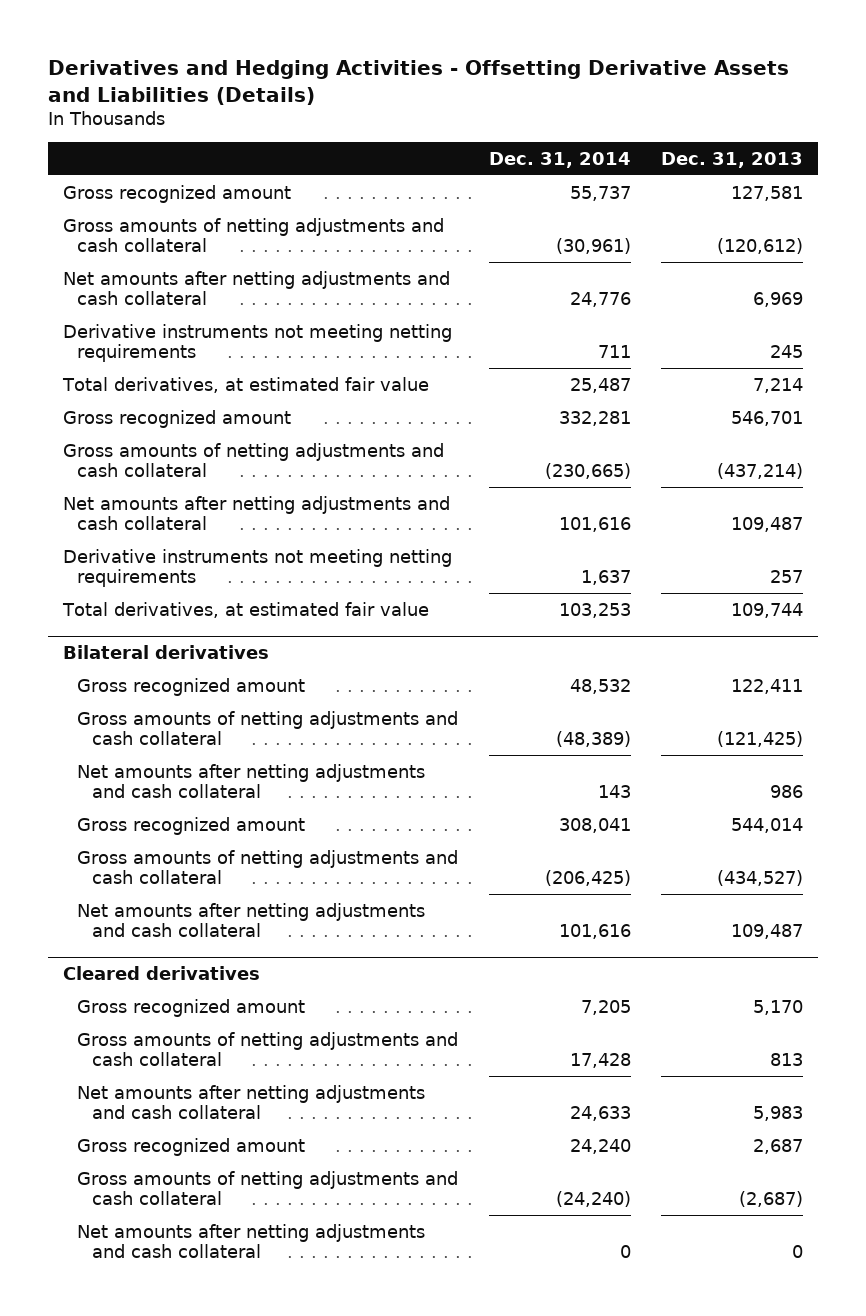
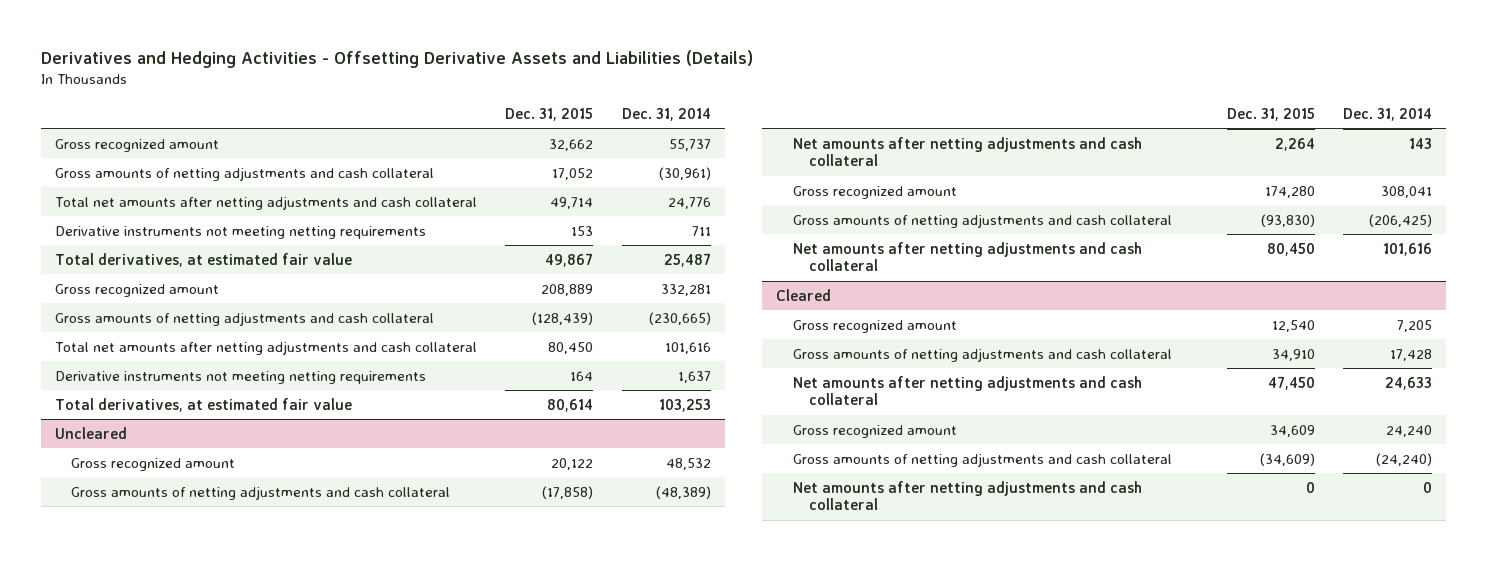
- | Dec. 31, 2014 | Dec. 31, 2013
+ | Dec. 31, 2015 | Dec. 31, 2014
- Net amounts after netting adjustments and cash collateral | 24,776 | 6,969
+ Total net amounts after netting adjustments and cash collateral | 49,714 | 24,776
- Net amounts after netting adjustments and cash collateral | 101,616 | 109,487
+ Total net amounts after netting adjustments and cash collateral | 80,450 | 101,616
- Bilateral derivatives
+ Uncleared
- Cleared derivatives
+ Cleared

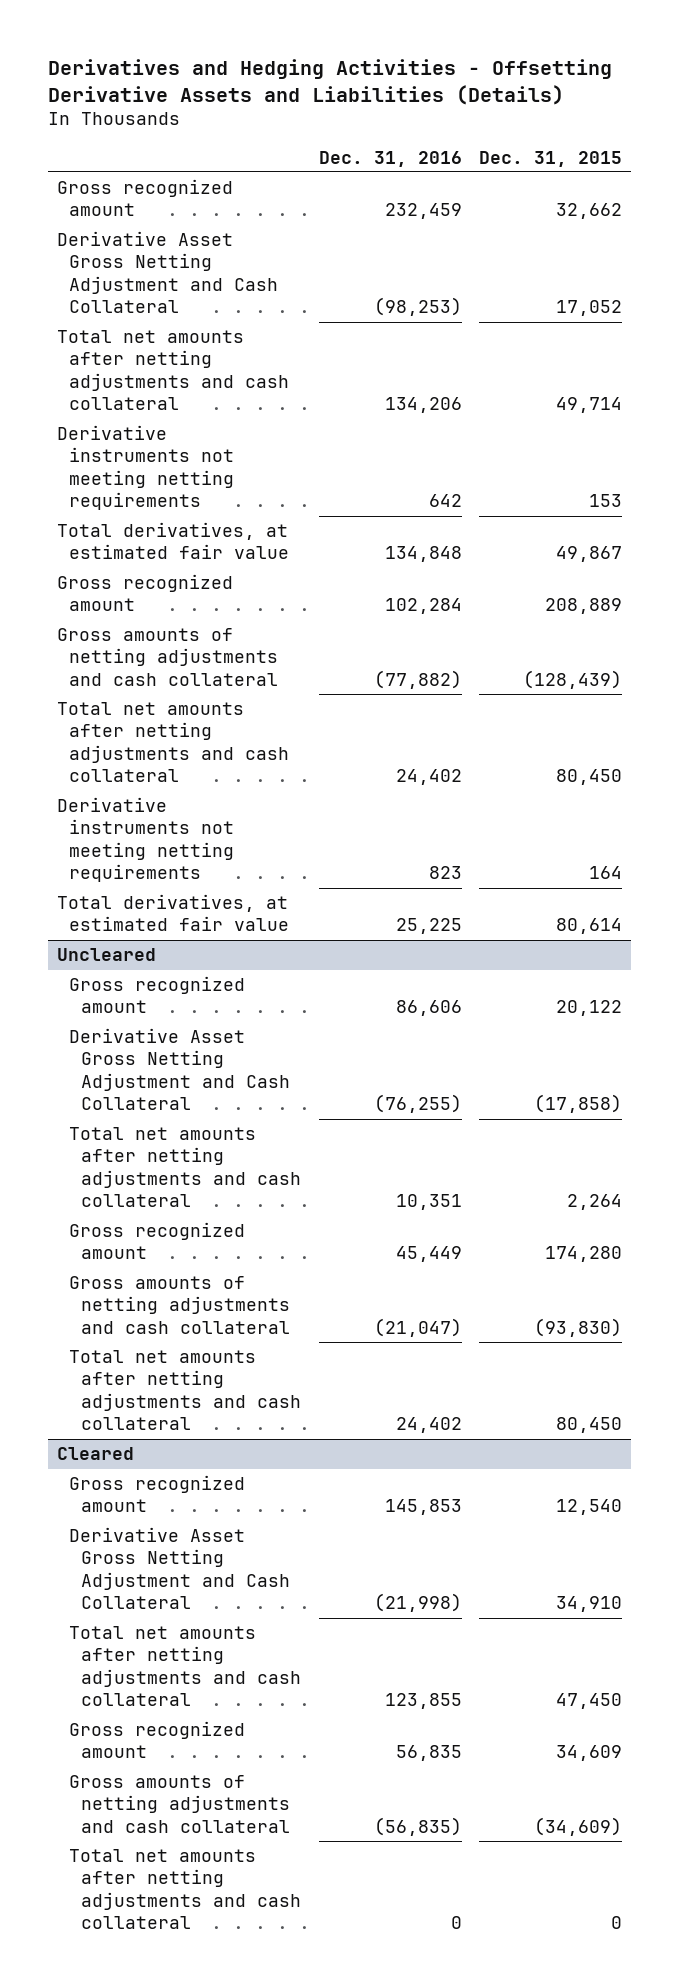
- | Dec. 31, 2015 | Dec. 31, 2014
+ | Dec. 31, 2016 | Dec. 31, 2015
- Gross amounts of netting adjustments and cash collateral | 17,052 | (30,961)
+ Derivative Asset Gross Netting Adjustment and Cash Collateral | (98,253) | 17,052
@ Uncleared
- Gross amounts of netting adjustments and cash collateral | (17,858) | (48,389)
- Net amounts after netting adjustments and cash collateral | 2,264 | 143
+ Derivative Asset Gross Netting Adjustment and Cash Collateral | (76,255) | (17,858)
+ Total net amounts after netting adjustments and cash collateral | 10,351 | 2,264
- Net amounts after netting adjustments and cash collateral | 80,450 | 101,616
+ Total net amounts after netting adjustments and cash collateral | 24,402 | 80,450
@ Cleared
- Gross amounts of netting adjustments and cash collateral | 34,910 | 17,428
- Net amounts after netting adjustments and cash collateral | 47,450 | 24,633
+ Derivative Asset Gross Netting Adjustment and Cash Collateral | (21,998) | 34,910
+ Total net amounts after netting adjustments and cash collateral | 123,855 | 47,450
- Net amounts after netting adjustments and cash collateral | 0 | 0
+ Total net amounts after netting adjustments and cash collateral | 0 | 0

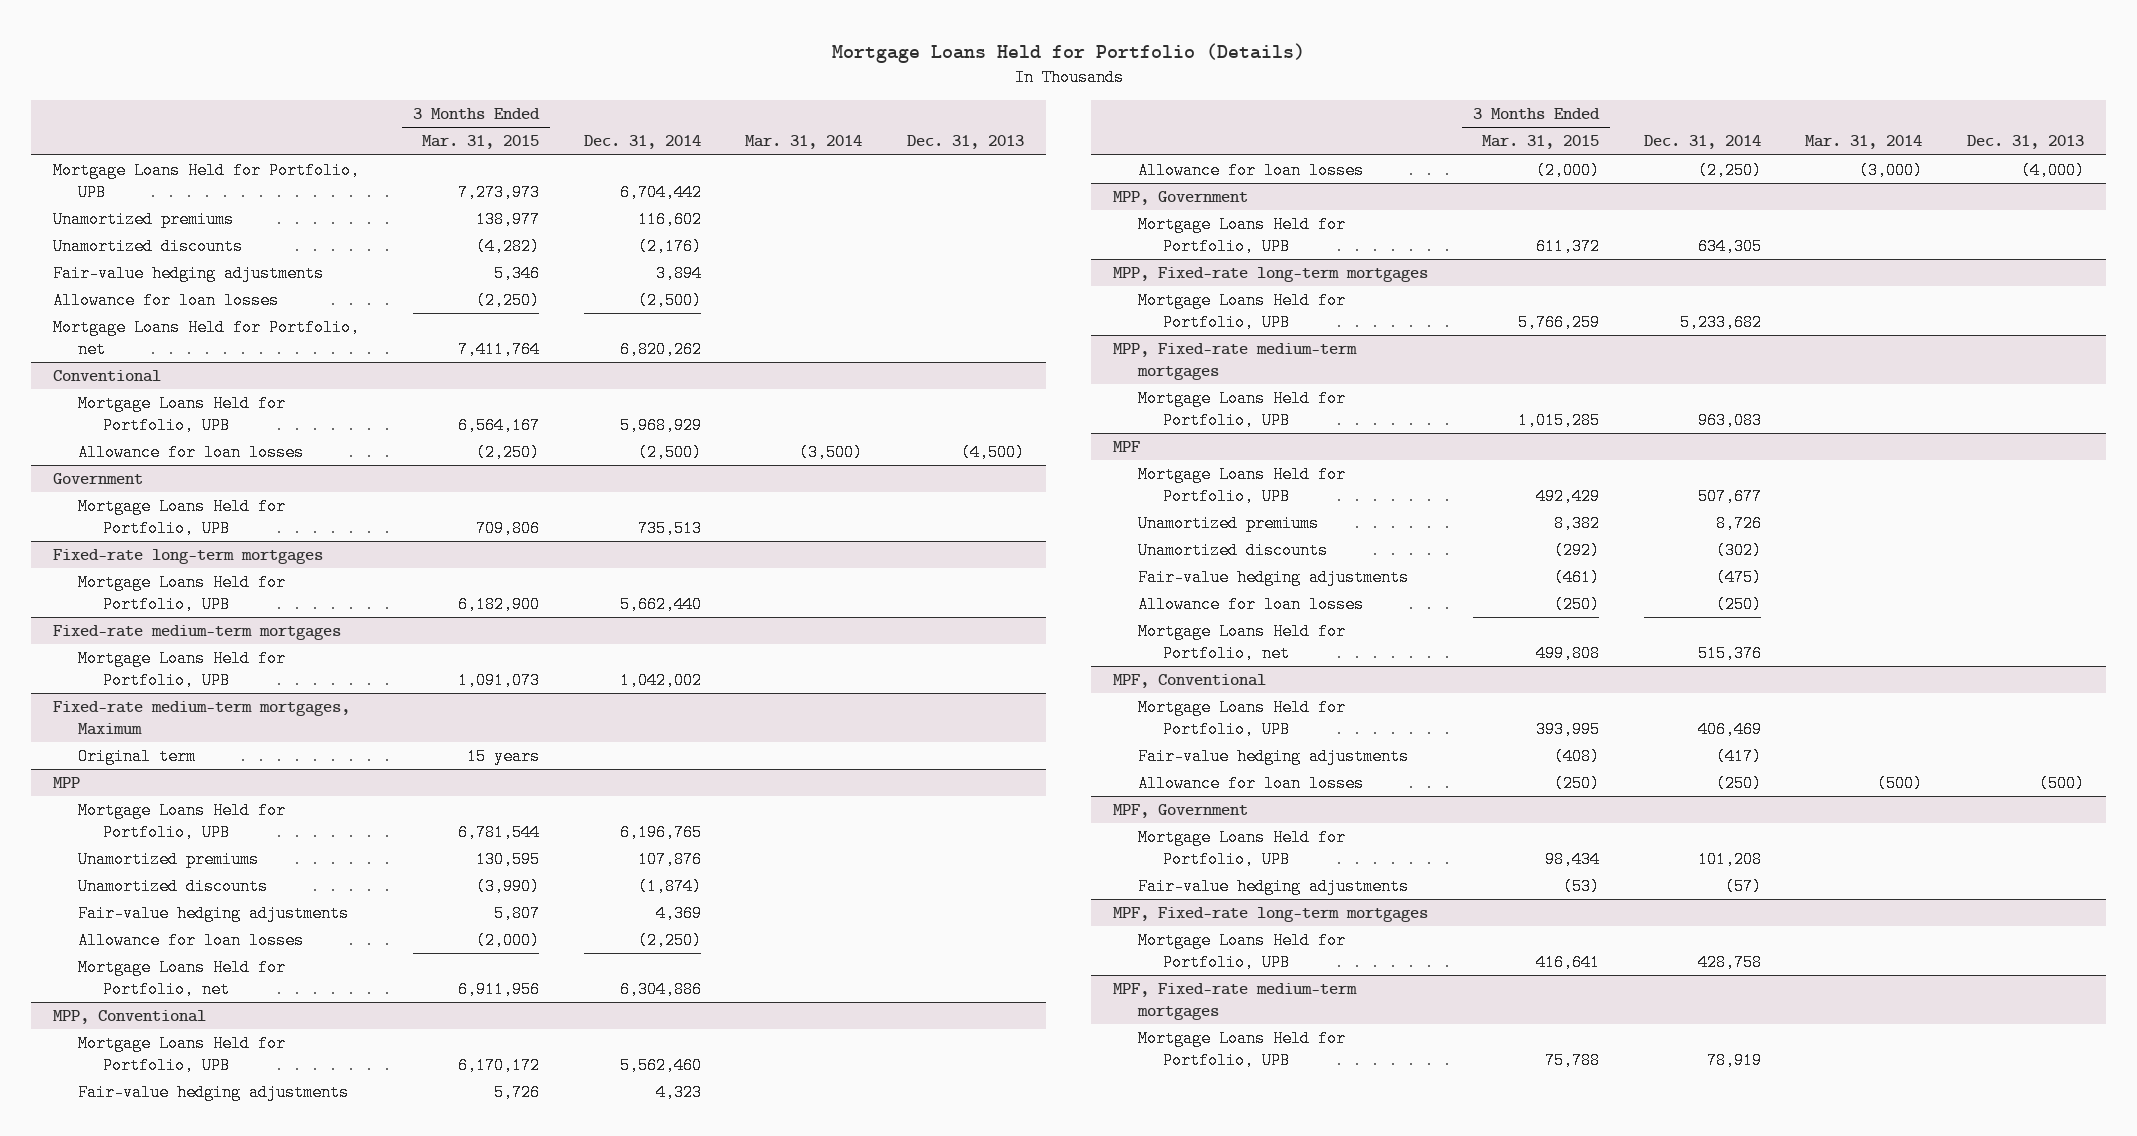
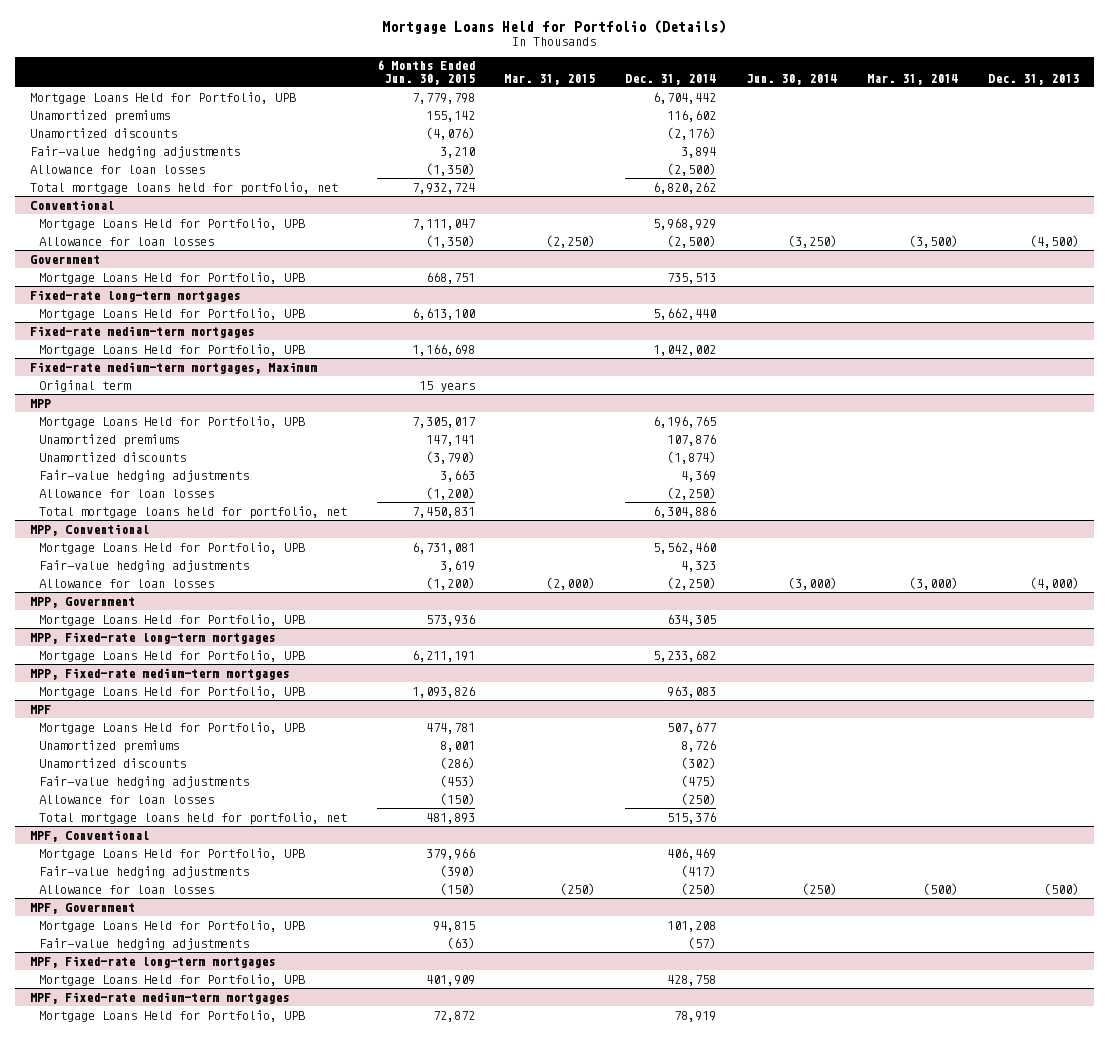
- | 3 Months Ended Mar. 31, 2015 | Dec. 31, 2014 | Mar. 31, 2014 | Dec. 31, 2013
+ | 6 Months Ended Jun. 30, 2015 | Mar. 31, 2015 | Dec. 31, 2014 | Jun. 30, 2014 | Mar. 31, 2014 | Dec. 31, 2013
- Mortgage Loans Held for Portfolio, net | 7,411,764 | 6,820,262 | |
+ Total mortgage loans held for portfolio, net | 7,932,724 | | 6,820,262 | | |
@ MPP
- Mortgage Loans Held for Portfolio, net | 6,911,956 | 6,304,886 | |
+ Total mortgage loans held for portfolio, net | 7,450,831 | | 6,304,886 | | |
@ MPF
- Mortgage Loans Held for Portfolio, net | 499,808 | 515,376 | |
+ Total mortgage loans held for portfolio, net | 481,893 | | 515,376 | | |

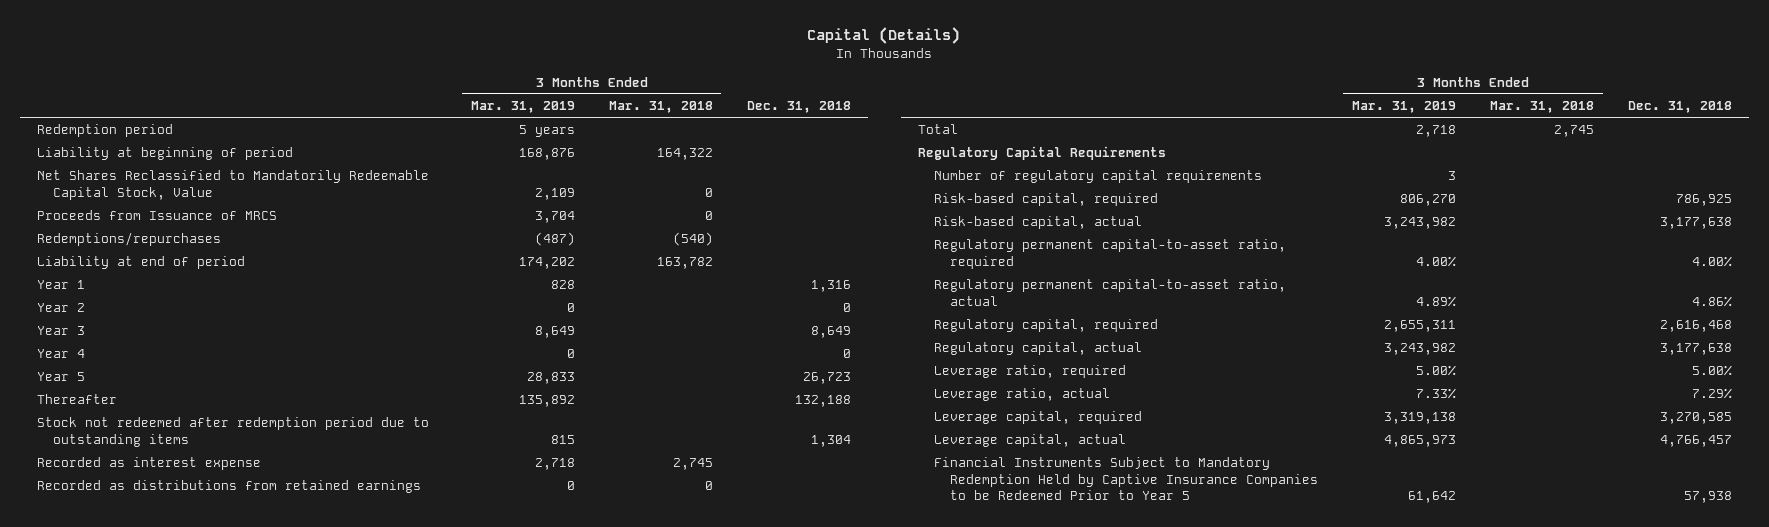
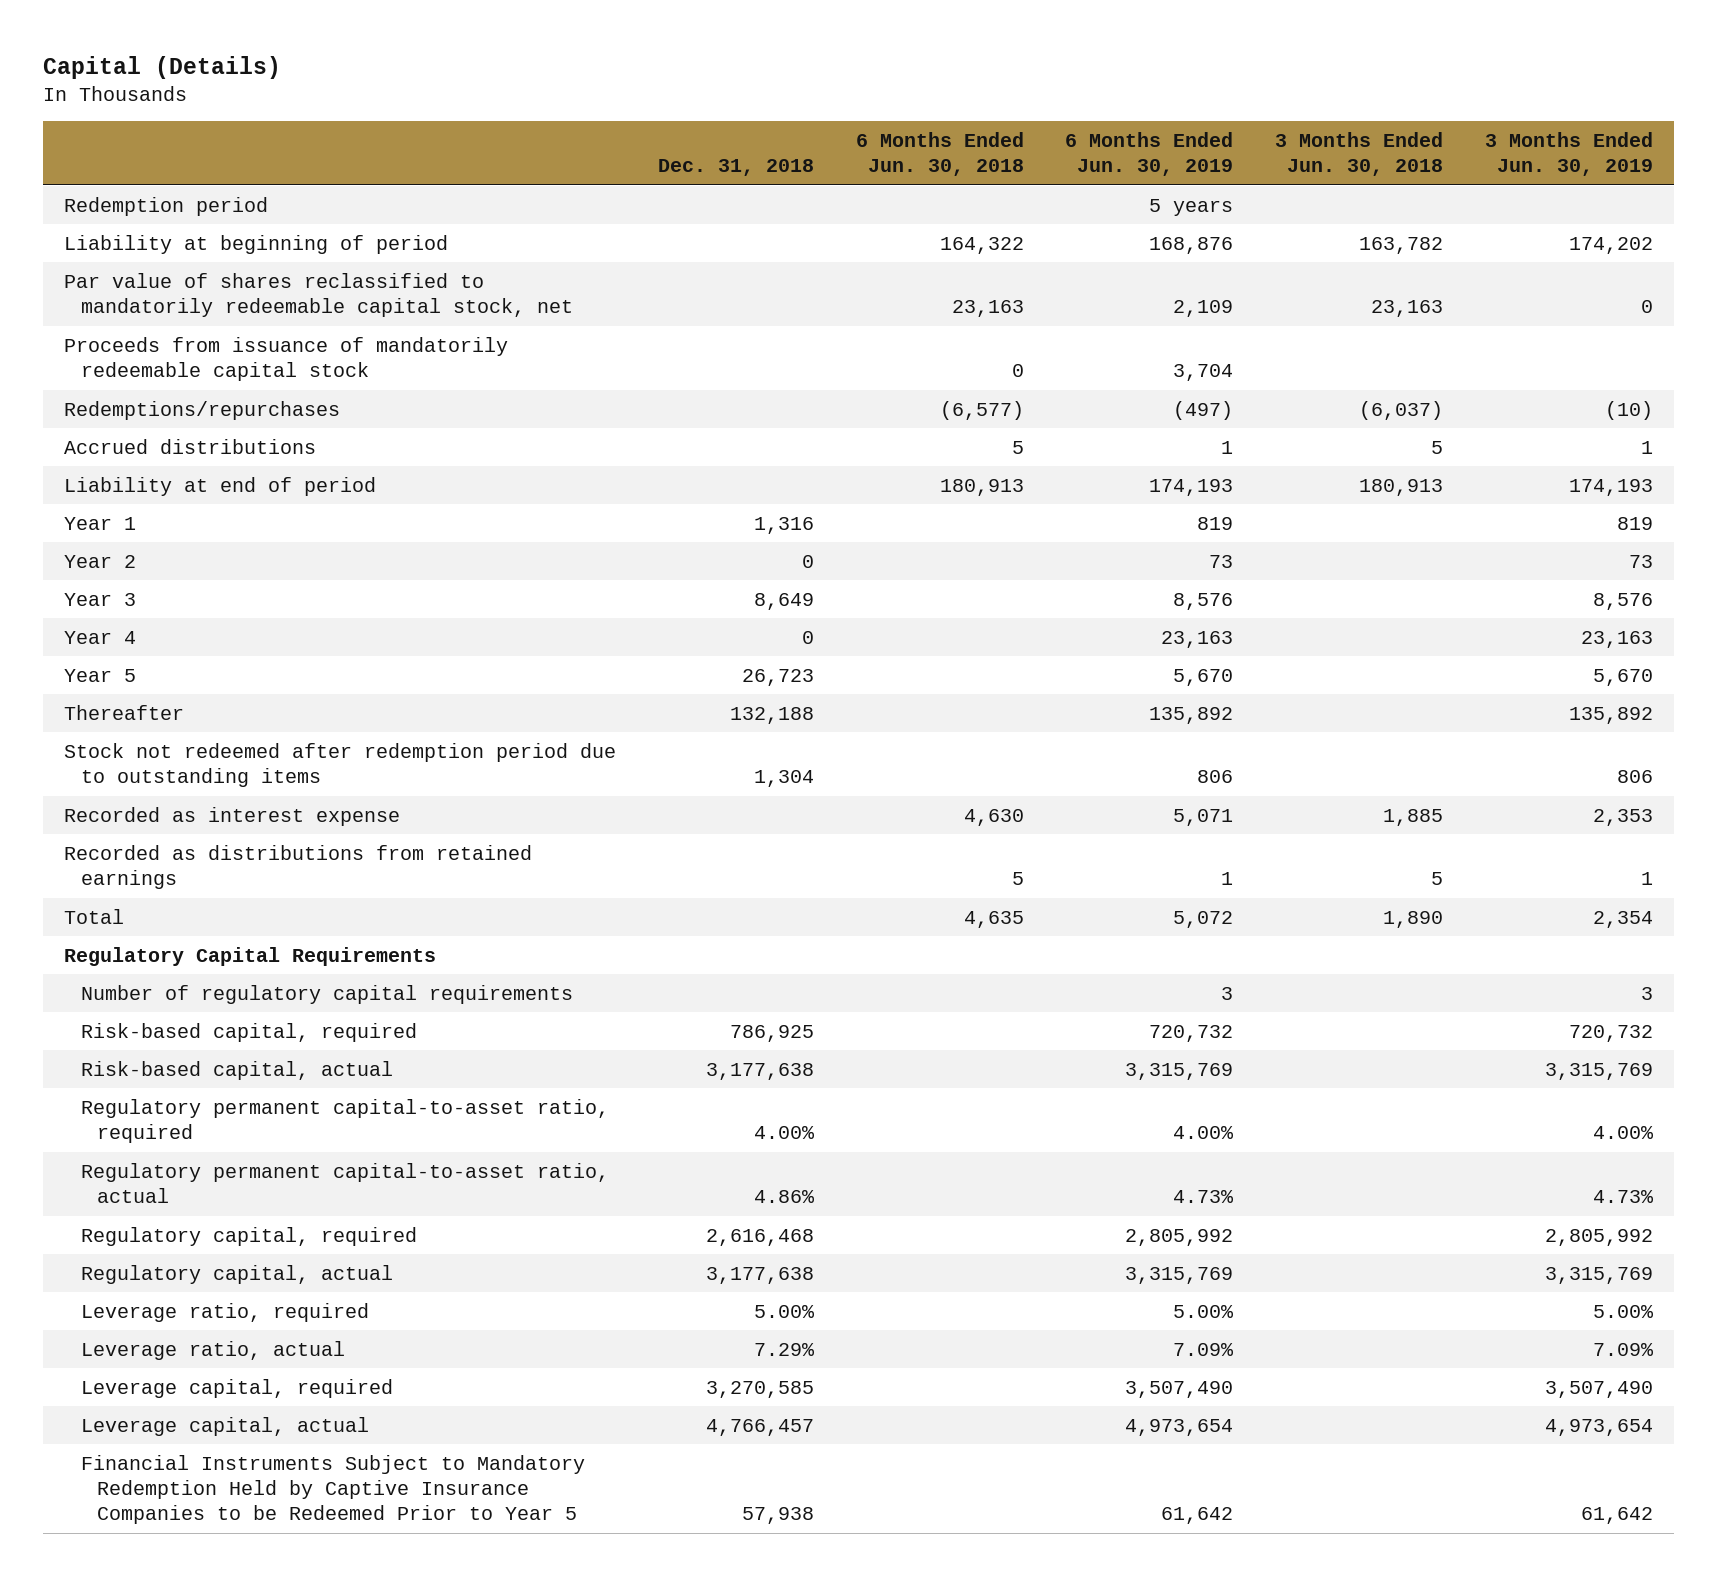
- | 3 Months Ended Mar. 31, 2019 | 3 Months Ended Mar. 31, 2018 | Dec. 31, 2018
+ | Dec. 31, 2018 | 6 Months Ended Jun. 30, 2018 | 6 Months Ended Jun. 30, 2019 | 3 Months Ended Jun. 30, 2018 | 3 Months Ended Jun. 30, 2019
- Net Shares Reclassified to Mandatorily Redeemable Capital Stock, Value | 2,109 | 0 |
- Proceeds from Issuance of MRCS | 3,704 | 0 |
+ Par value of shares reclassified to mandatorily redeemable capital stock, net | | 23,163 | 2,109 | 23,163 | 0
+ Proceeds from issuance of mandatorily redeemable capital stock | | 0 | 3,704 | |
+ Accrued distributions | | 5 | 1 | 5 | 1

